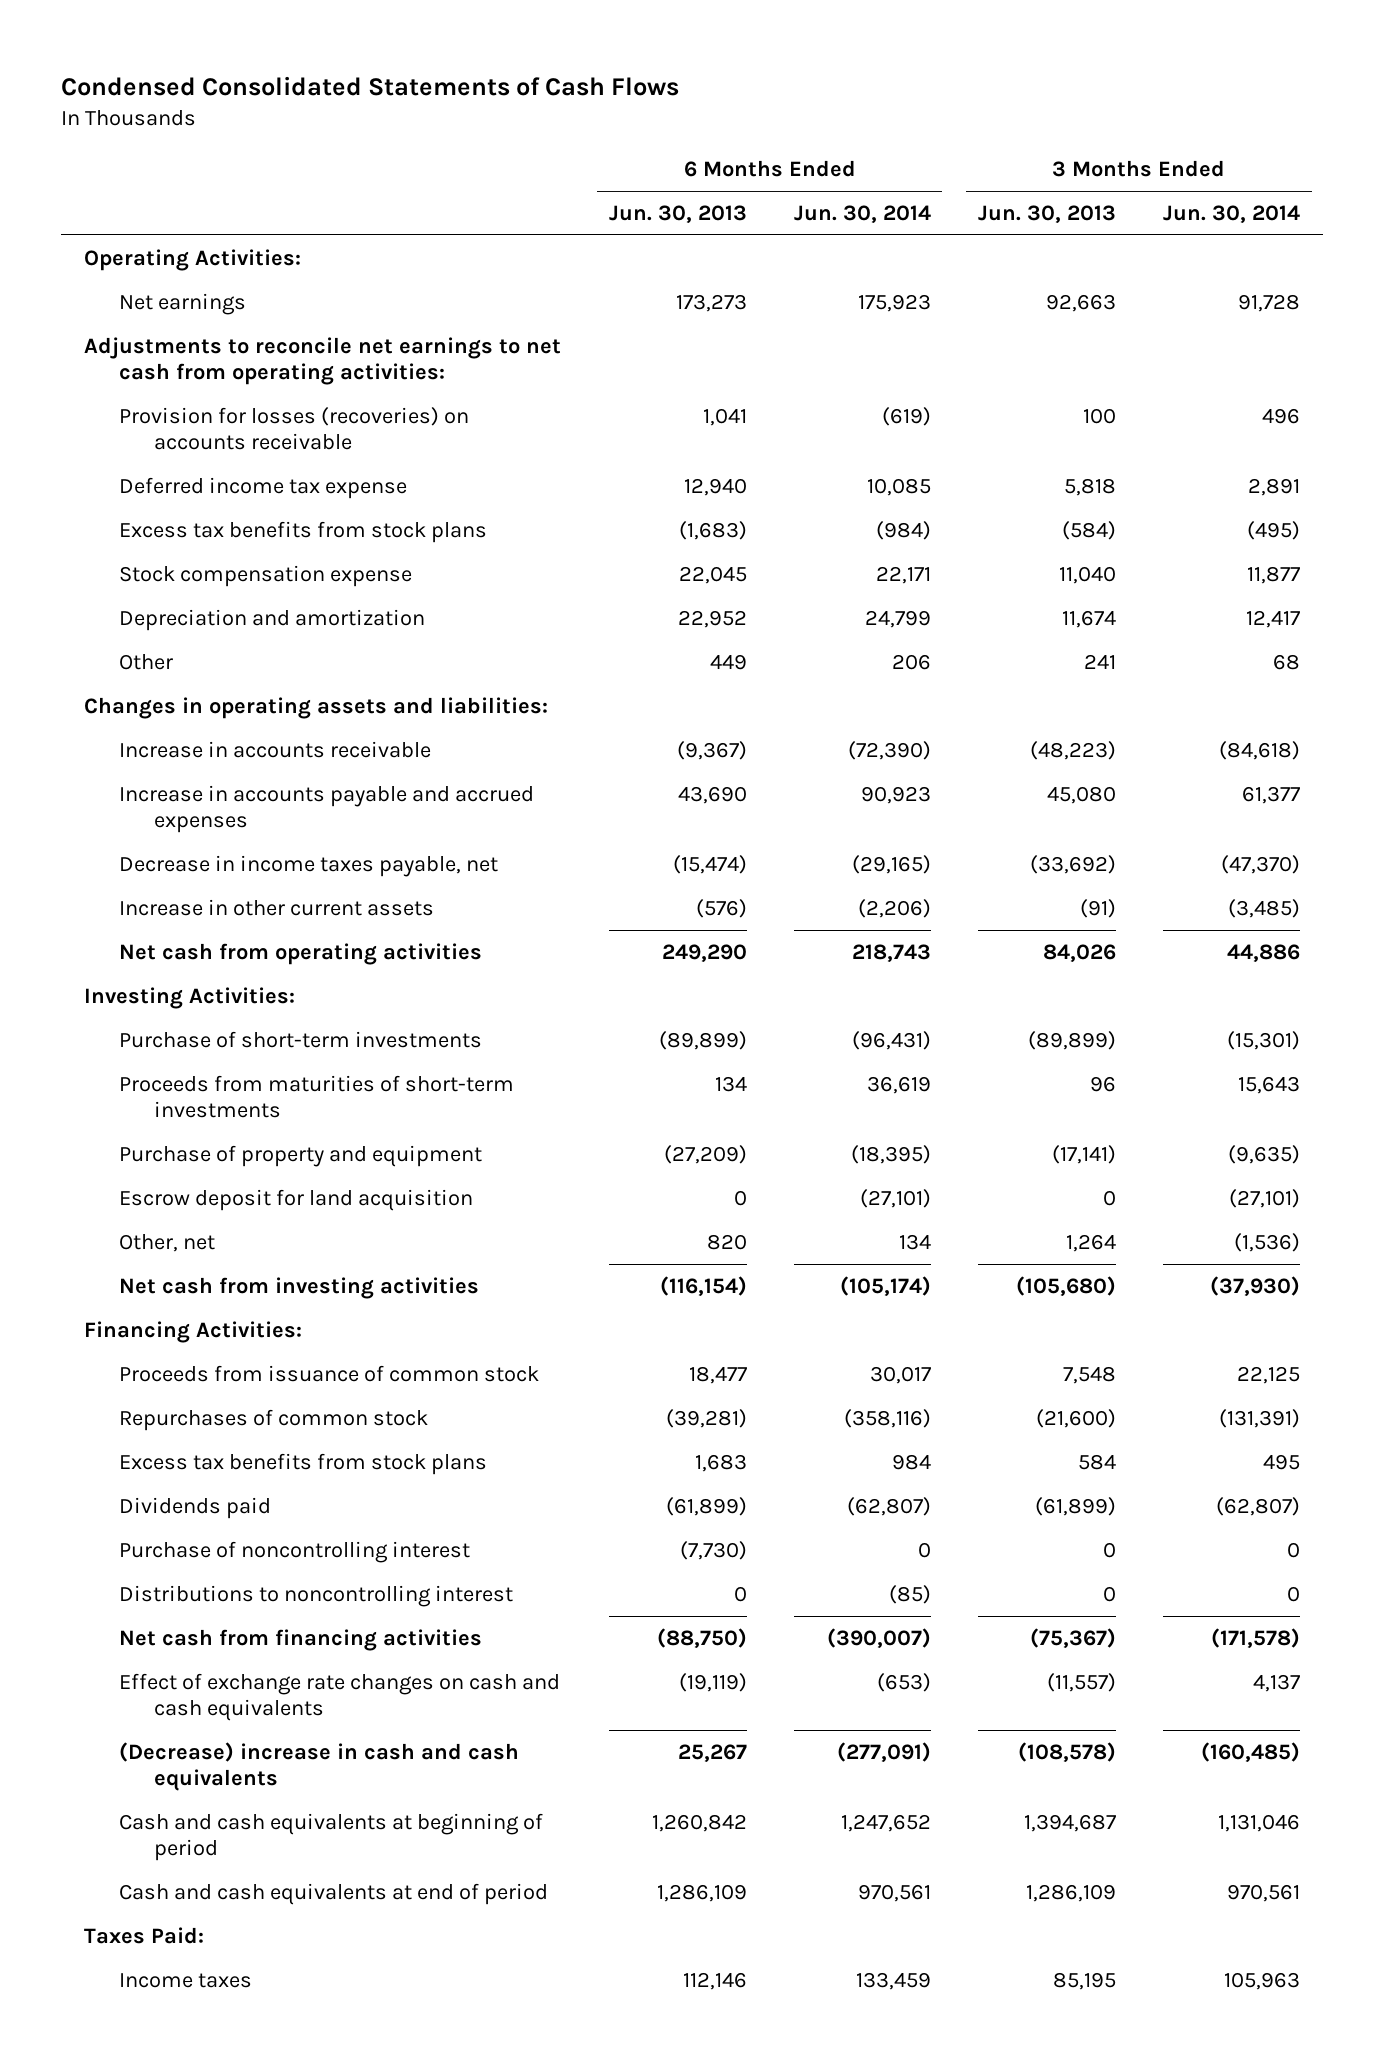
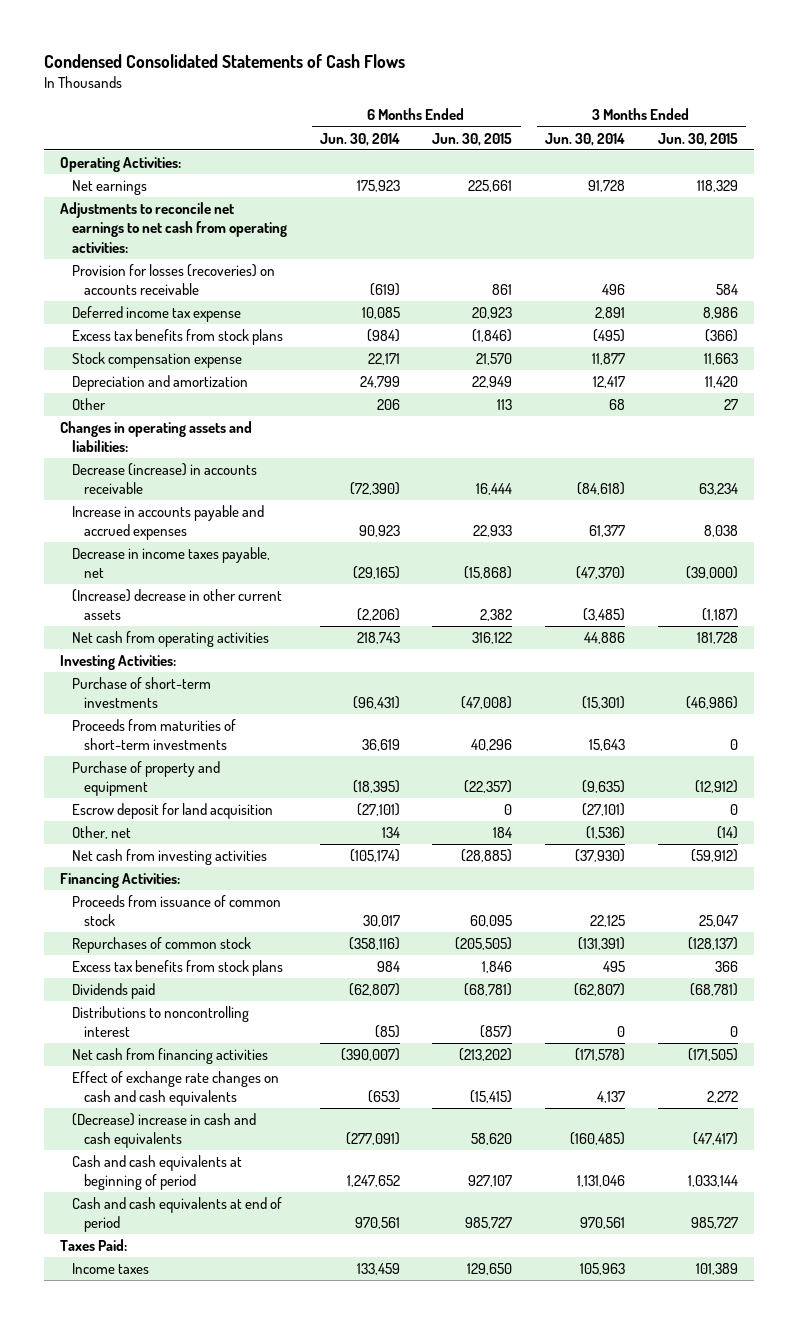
- | 6 Months Ended Jun. 30, 2013 | 6 Months Ended Jun. 30, 2014 | 3 Months Ended Jun. 30, 2013 | 3 Months Ended Jun. 30, 2014
+ | 6 Months Ended Jun. 30, 2014 | 6 Months Ended Jun. 30, 2015 | 3 Months Ended Jun. 30, 2014 | 3 Months Ended Jun. 30, 2015
- Increase in accounts receivable | (9,367) | (72,390) | (48,223) | (84,618)
+ Decrease (increase) in accounts receivable | (72,390) | 16,444 | (84,618) | 63,234
- Increase in other current assets | (576) | (2,206) | (91) | (3,485)
+ (Increase) decrease in other current assets | (2,206) | 2,382 | (3,485) | (1,187)
- Purchase of noncontrolling interest | (7,730) | 0 | 0 | 0

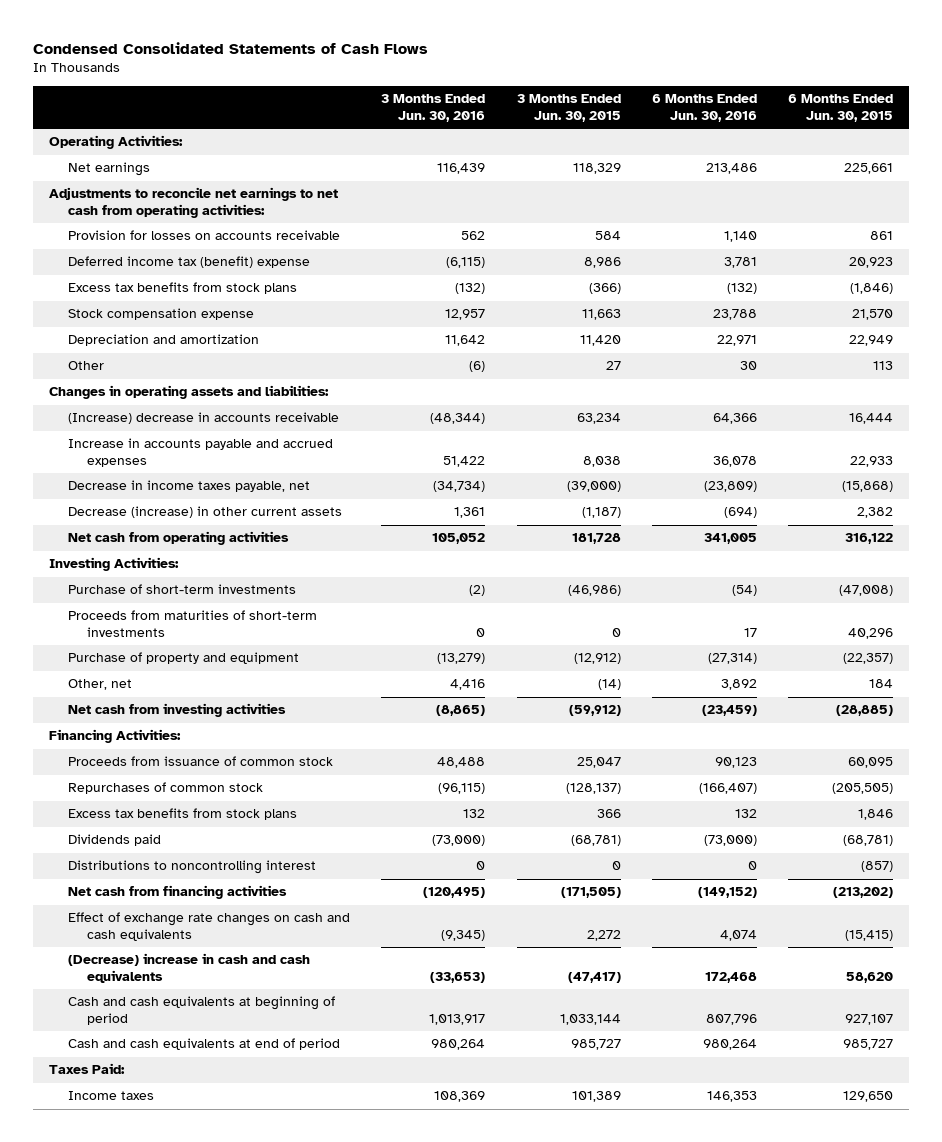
- | 6 Months Ended Jun. 30, 2014 | 6 Months Ended Jun. 30, 2015 | 3 Months Ended Jun. 30, 2014 | 3 Months Ended Jun. 30, 2015
+ | 3 Months Ended Jun. 30, 2016 | 3 Months Ended Jun. 30, 2015 | 6 Months Ended Jun. 30, 2016 | 6 Months Ended Jun. 30, 2015
- Provision for losses (recoveries) on accounts receivable | (619) | 861 | 496 | 584
- Deferred income tax expense | 10,085 | 20,923 | 2,891 | 8,986
+ Provision for losses on accounts receivable | 562 | 584 | 1,140 | 861
+ Deferred income tax (benefit) expense | (6,115) | 8,986 | 3,781 | 20,923
- Decrease (increase) in accounts receivable | (72,390) | 16,444 | (84,618) | 63,234
+ (Increase) decrease in accounts receivable | (48,344) | 63,234 | 64,366 | 16,444
- (Increase) decrease in other current assets | (2,206) | 2,382 | (3,485) | (1,187)
+ Decrease (increase) in other current assets | 1,361 | (1,187) | (694) | 2,382
- Escrow deposit for land acquisition | (27,101) | 0 | (27,101) | 0

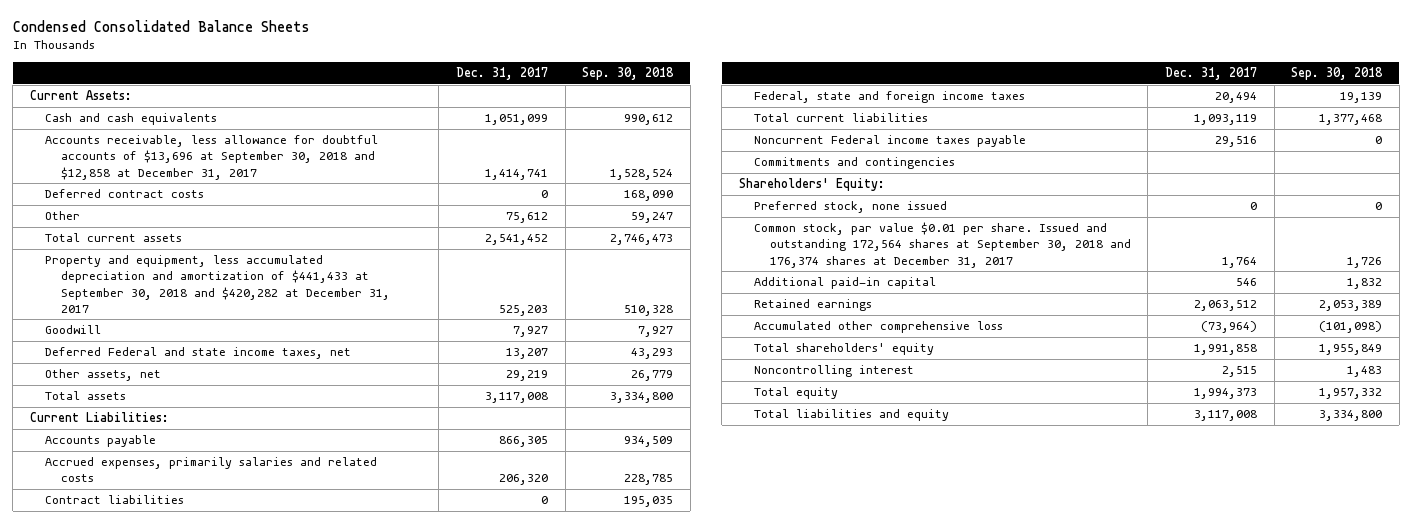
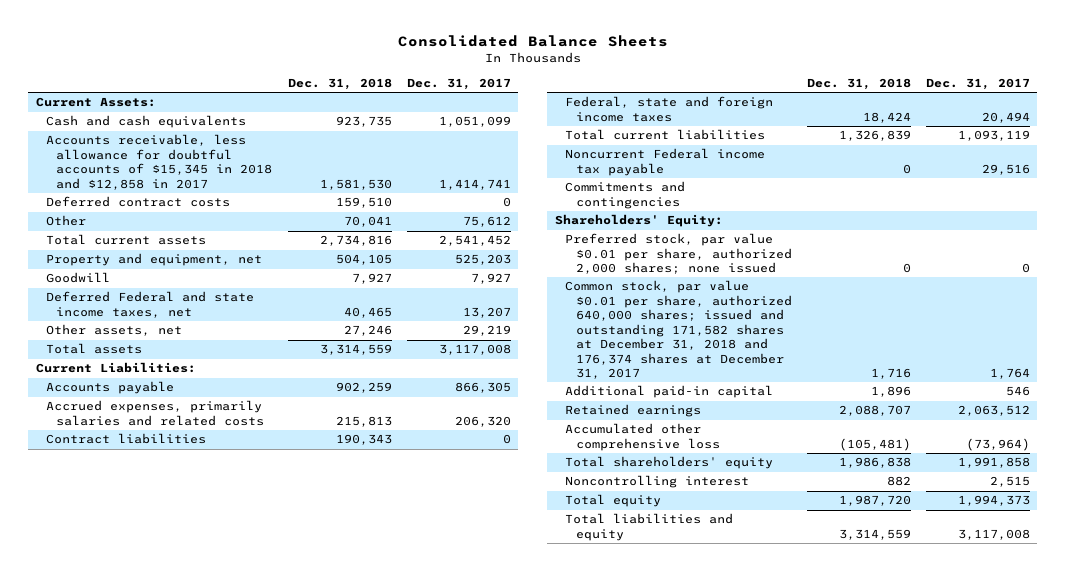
- Condensed Consolidated Balance Sheets
+ Consolidated Balance Sheets
- | Dec. 31, 2017 | Sep. 30, 2018
+ | Dec. 31, 2018 | Dec. 31, 2017
- Accounts receivable, less allowance for doubtful accounts of $13,696 at September 30, 2018 and $12,858 at December 31, 2017 | 1,414,741 | 1,528,524
+ Accounts receivable, less allowance for doubtful accounts of $15,345 in 2018 and $12,858 in 2017 | 1,581,530 | 1,414,741
- Property and equipment, less accumulated depreciation and amortization of $441,433 at September 30, 2018 and $420,282 at December 31, 2017 | 525,203 | 510,328
+ Property and equipment, net | 504,105 | 525,203
- Noncurrent Federal income taxes payable | 29,516 | 0
+ Noncurrent Federal income tax payable | 0 | 29,516
- Preferred stock, none issued | 0 | 0
- Common stock, par value $0.01 per share. Issued and outstanding 172,564 shares at September 30, 2018 and 176,374 shares at December 31, 2017 | 1,764 | 1,726
+ Preferred stock, par value $0.01 per share, authorized 2,000 shares; none issued | 0 | 0
+ Common stock, par value $0.01 per share, authorized 640,000 shares; issued and outstanding 171,582 shares at December 31, 2018 and 176,374 shares at December 31, 2017 | 1,716 | 1,764

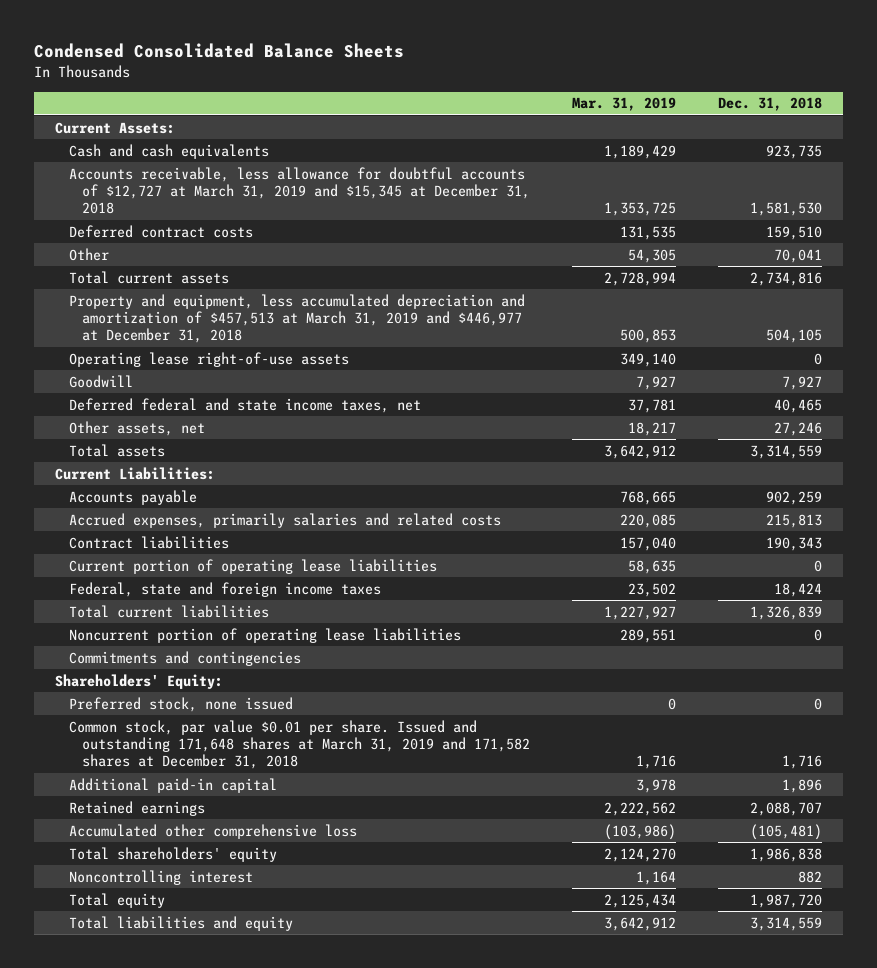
- Consolidated Balance Sheets
+ Condensed Consolidated Balance Sheets
- | Dec. 31, 2018 | Dec. 31, 2017
+ | Mar. 31, 2019 | Dec. 31, 2018
- Accounts receivable, less allowance for doubtful accounts of $15,345 in 2018 and $12,858 in 2017 | 1,581,530 | 1,414,741
+ Accounts receivable, less allowance for doubtful accounts of $12,727 at March 31, 2019 and $15,345 at December 31, 2018 | 1,353,725 | 1,581,530
- Property and equipment, net | 504,105 | 525,203
+ Property and equipment, less accumulated depreciation and amortization of $457,513 at March 31, 2019 and $446,977 at December 31, 2018 | 500,853 | 504,105
+ Operating lease right-of-use assets | 349,140 | 0
- Deferred Federal and state income taxes, net | 40,465 | 13,207
+ Deferred federal and state income taxes, net | 37,781 | 40,465
+ Current portion of operating lease liabilities | 58,635 | 0
- Noncurrent Federal income tax payable | 0 | 29,516
+ Noncurrent portion of operating lease liabilities | 289,551 | 0
- Preferred stock, par value $0.01 per share, authorized 2,000 shares; none issued | 0 | 0
- Common stock, par value $0.01 per share, authorized 640,000 shares; issued and outstanding 171,582 shares at December 31, 2018 and 176,374 shares at December 31, 2017 | 1,716 | 1,764
+ Preferred stock, none issued | 0 | 0
+ Common stock, par value $0.01 per share. Issued and outstanding 171,648 shares at March 31, 2019 and 171,582 shares at December 31, 2018 | 1,716 | 1,716

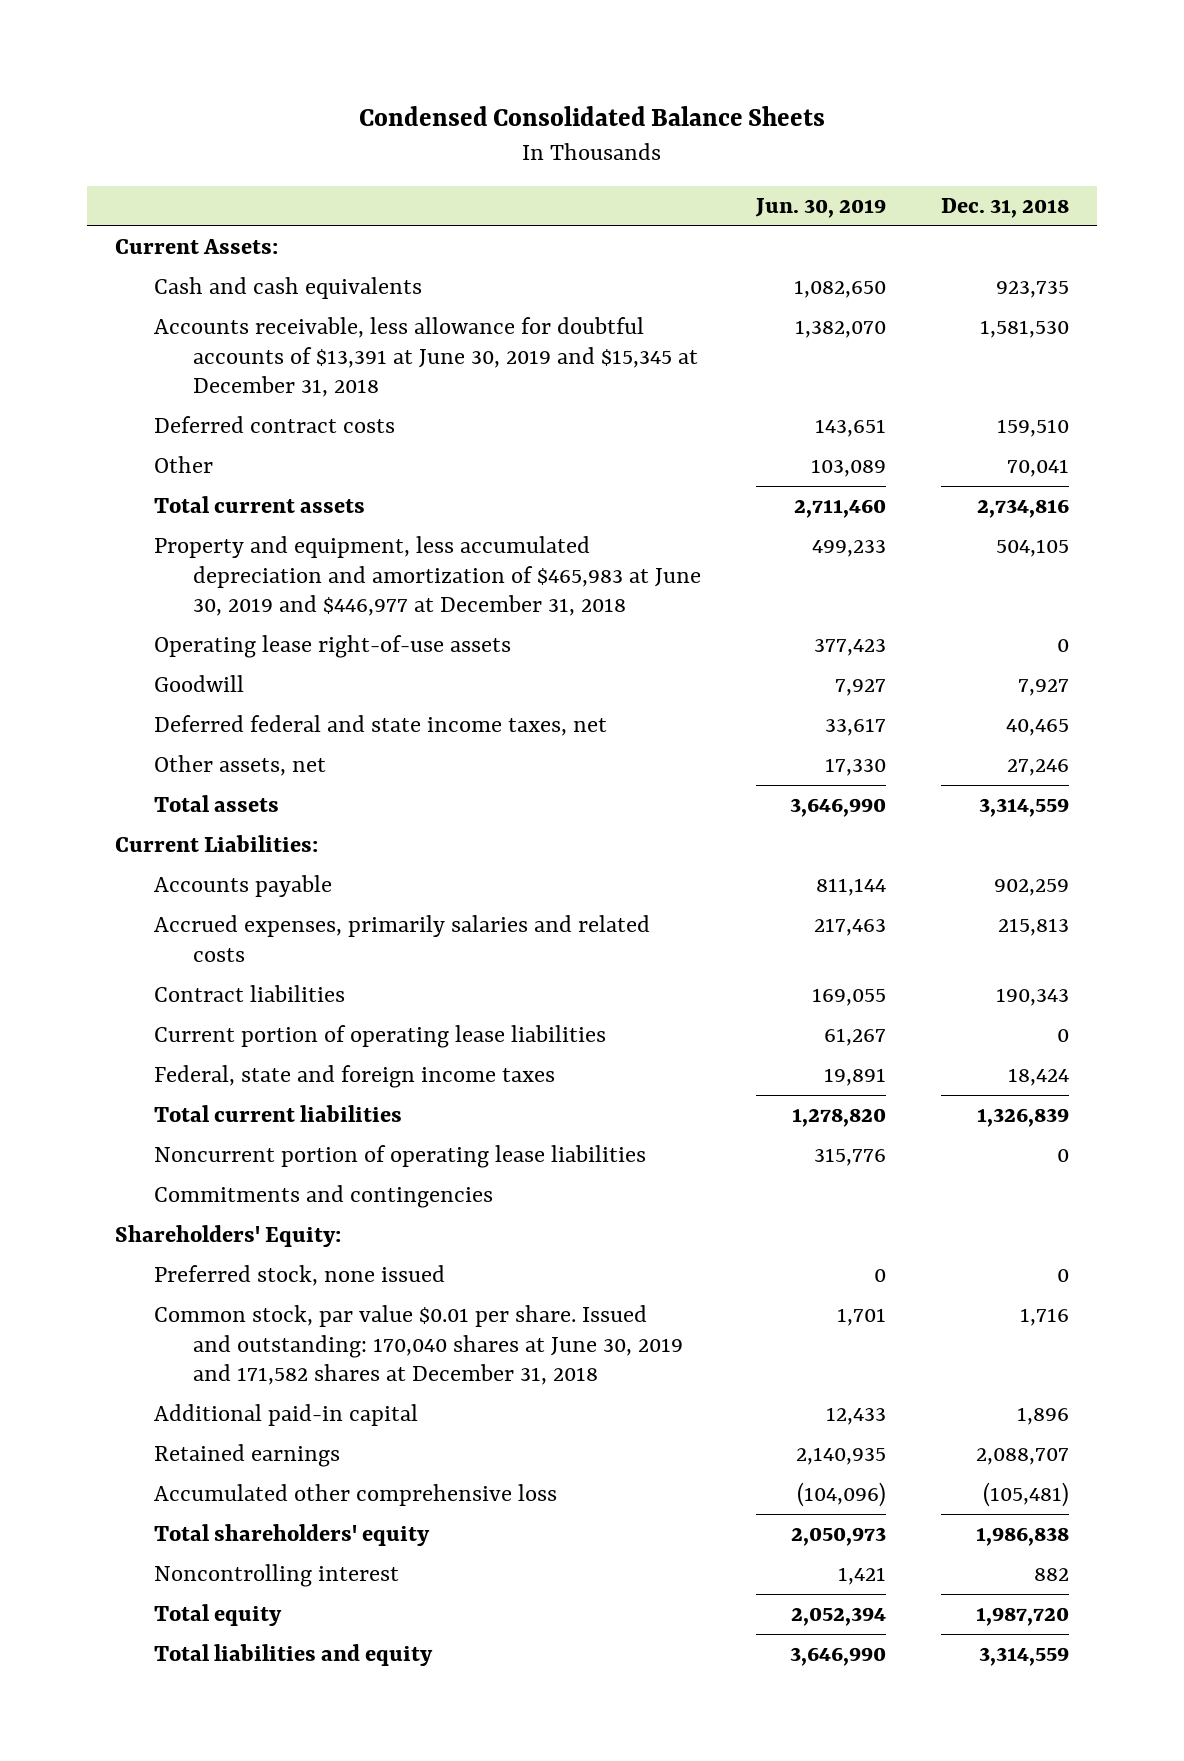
- | Mar. 31, 2019 | Dec. 31, 2018
+ | Jun. 30, 2019 | Dec. 31, 2018
- Accounts receivable, less allowance for doubtful accounts of $12,727 at March 31, 2019 and $15,345 at December 31, 2018 | 1,353,725 | 1,581,530
+ Accounts receivable, less allowance for doubtful accounts of $13,391 at June 30, 2019 and $15,345 at December 31, 2018 | 1,382,070 | 1,581,530
- Property and equipment, less accumulated depreciation and amortization of $457,513 at March 31, 2019 and $446,977 at December 31, 2018 | 500,853 | 504,105
+ Property and equipment, less accumulated depreciation and amortization of $465,983 at June 30, 2019 and $446,977 at December 31, 2018 | 499,233 | 504,105
- Common stock, par value $0.01 per share. Issued and outstanding 171,648 shares at March 31, 2019 and 171,582 shares at December 31, 2018 | 1,716 | 1,716
+ Common stock, par value $0.01 per share. Issued and outstanding: 170,040 shares at June 30, 2019 and 171,582 shares at December 31, 2018 | 1,701 | 1,716

